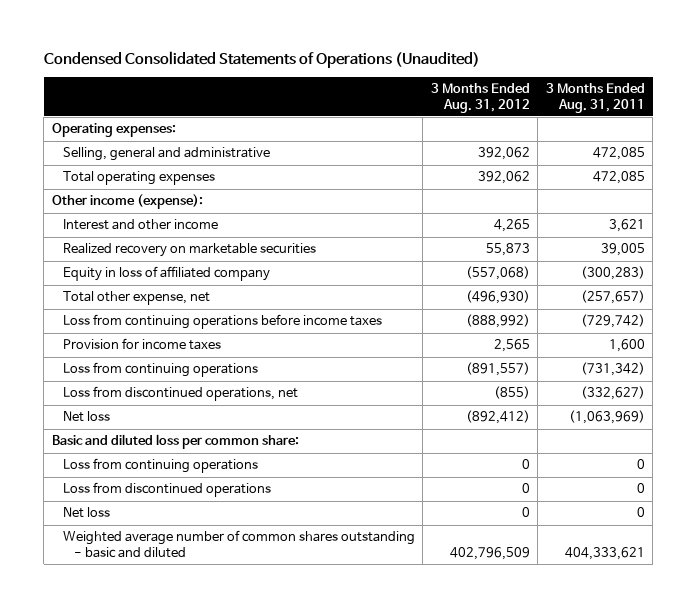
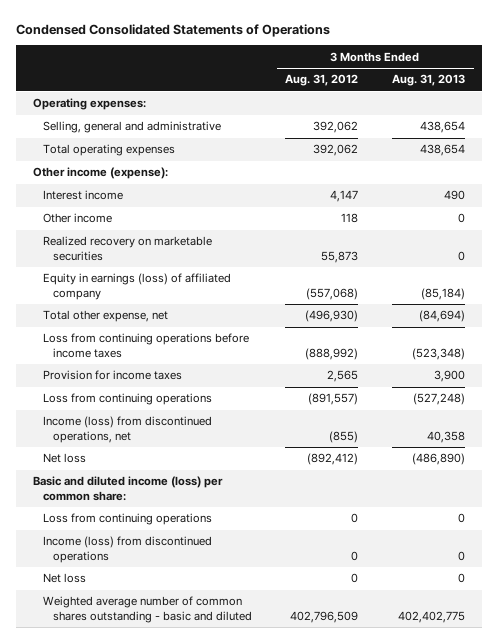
- Condensed Consolidated Statements of Operations (Unaudited)
+ Condensed Consolidated Statements of Operations
- | 3 Months Ended Aug. 31, 2012 | 3 Months Ended Aug. 31, 2011
+ | 3 Months Ended Aug. 31, 2012 | 3 Months Ended Aug. 31, 2013
- Interest and other income | 4,265 | 3,621
+ Interest income | 4,147 | 490
+ Other income | 118 | 0
- Equity in loss of affiliated company | (557,068) | (300,283)
+ Equity in earnings (loss) of affiliated company | (557,068) | (85,184)
- Loss from discontinued operations, net | (855) | (332,627)
+ Income (loss) from discontinued operations, net | (855) | 40,358
- Basic and diluted loss per common share:
+ Basic and diluted income (loss) per common share:
- Loss from discontinued operations | 0 | 0
+ Income (loss) from discontinued operations | 0 | 0

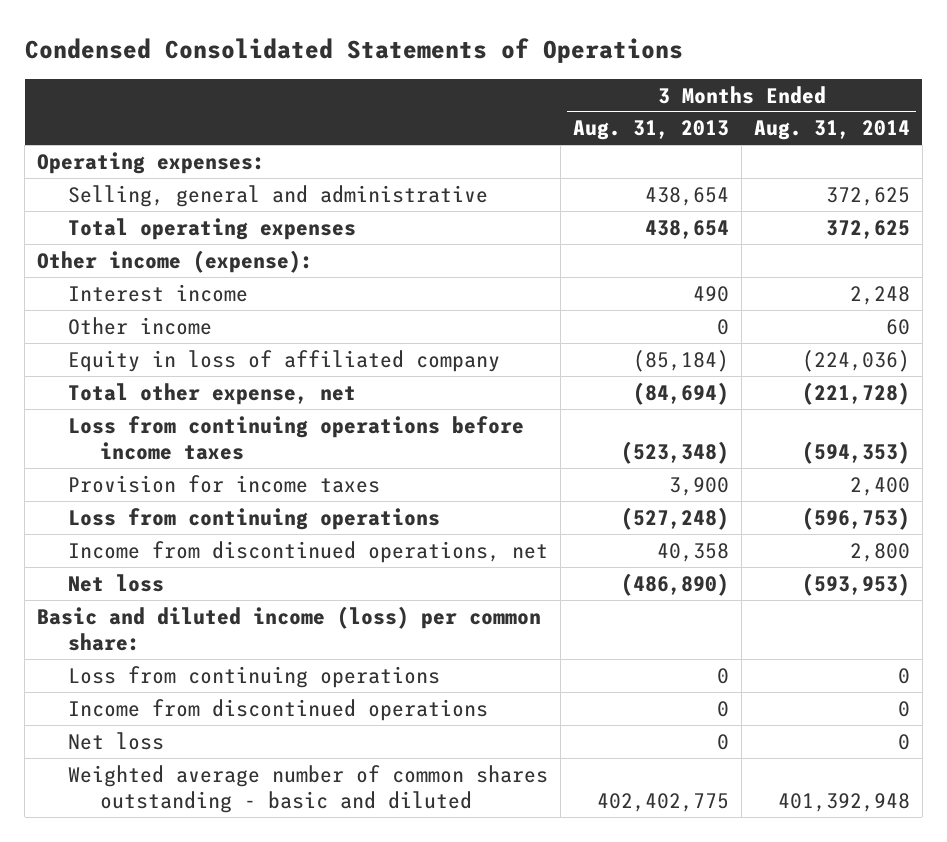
- | 3 Months Ended Aug. 31, 2012 | 3 Months Ended Aug. 31, 2013
+ | 3 Months Ended Aug. 31, 2013 | 3 Months Ended Aug. 31, 2014
- Realized recovery on marketable securities | 55,873 | 0
- Equity in earnings (loss) of affiliated company | (557,068) | (85,184)
+ Equity in loss of affiliated company | (85,184) | (224,036)
- Income (loss) from discontinued operations, net | (855) | 40,358
+ Income from discontinued operations, net | 40,358 | 2,800
- Income (loss) from discontinued operations | 0 | 0
+ Income from discontinued operations | 0 | 0

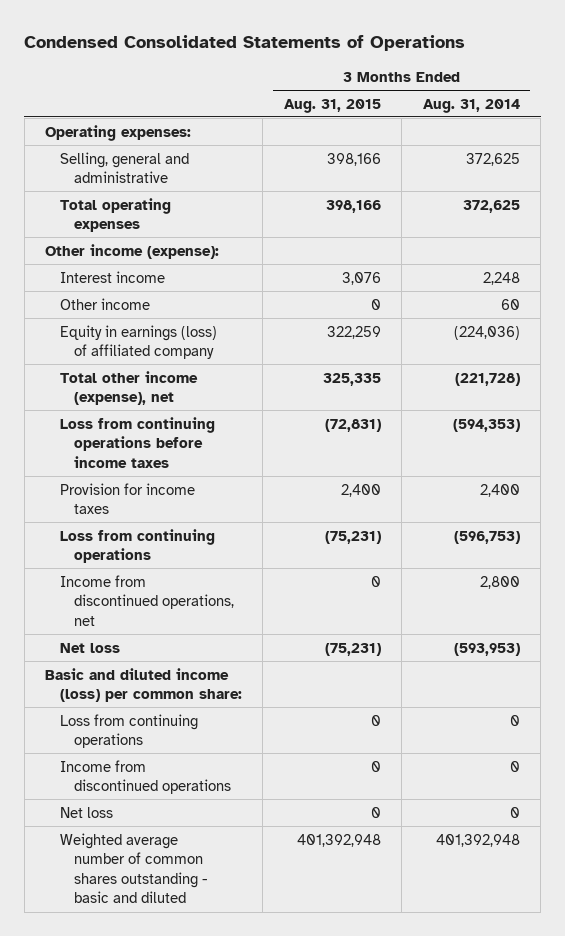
- | 3 Months Ended Aug. 31, 2013 | 3 Months Ended Aug. 31, 2014
+ | 3 Months Ended Aug. 31, 2015 | 3 Months Ended Aug. 31, 2014
- Equity in loss of affiliated company | (85,184) | (224,036)
- Total other expense, net | (84,694) | (221,728)
+ Equity in earnings (loss) of affiliated company | 322,259 | (224,036)
+ Total other income (expense), net | 325,335 | (221,728)

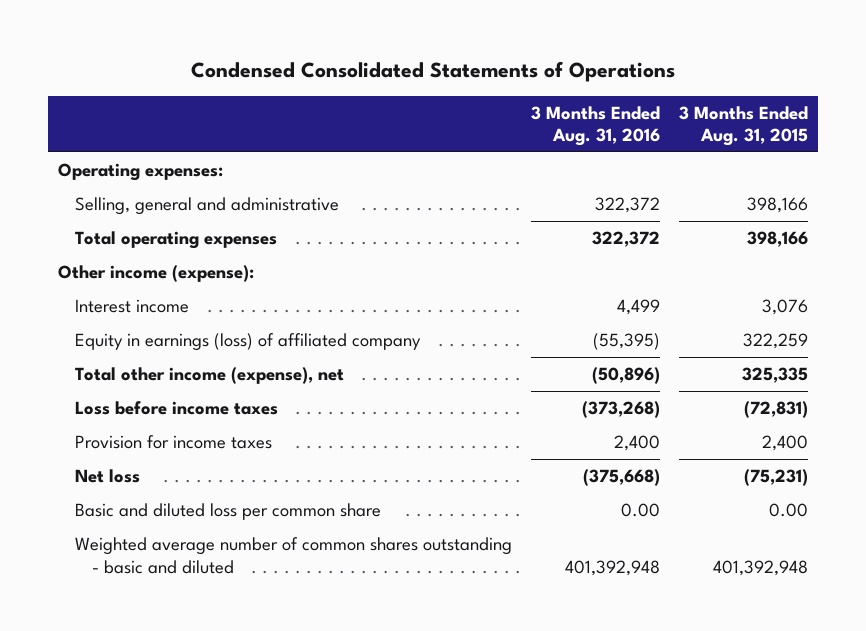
- | 3 Months Ended Aug. 31, 2015 | 3 Months Ended Aug. 31, 2014
+ | 3 Months Ended Aug. 31, 2016 | 3 Months Ended Aug. 31, 2015
- Other income | 0 | 60
- Loss from continuing operations before income taxes | (72,831) | (594,353)
+ Loss before income taxes | (373,268) | (72,831)
- Loss from continuing operations | (75,231) | (596,753)
- Income from discontinued operations, net | 0 | 2,800
- Basic and diluted income (loss) per common share:
- Loss from continuing operations | 0 | 0
- Income from discontinued operations | 0 | 0
- Net loss | 0 | 0
+ Basic and diluted loss per common share | 0.00 | 0.00

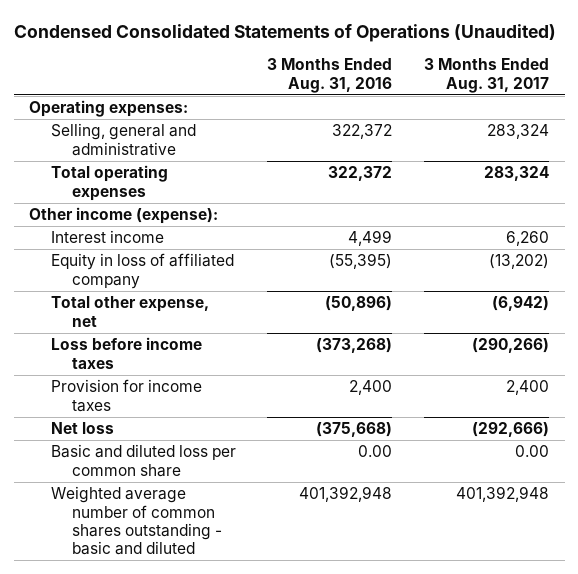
- Condensed Consolidated Statements of Operations
+ Condensed Consolidated Statements of Operations (Unaudited)
- | 3 Months Ended Aug. 31, 2016 | 3 Months Ended Aug. 31, 2015
+ | 3 Months Ended Aug. 31, 2016 | 3 Months Ended Aug. 31, 2017
- Equity in earnings (loss) of affiliated company | (55,395) | 322,259
- Total other income (expense), net | (50,896) | 325,335
+ Equity in loss of affiliated company | (55,395) | (13,202)
+ Total other expense, net | (50,896) | (6,942)

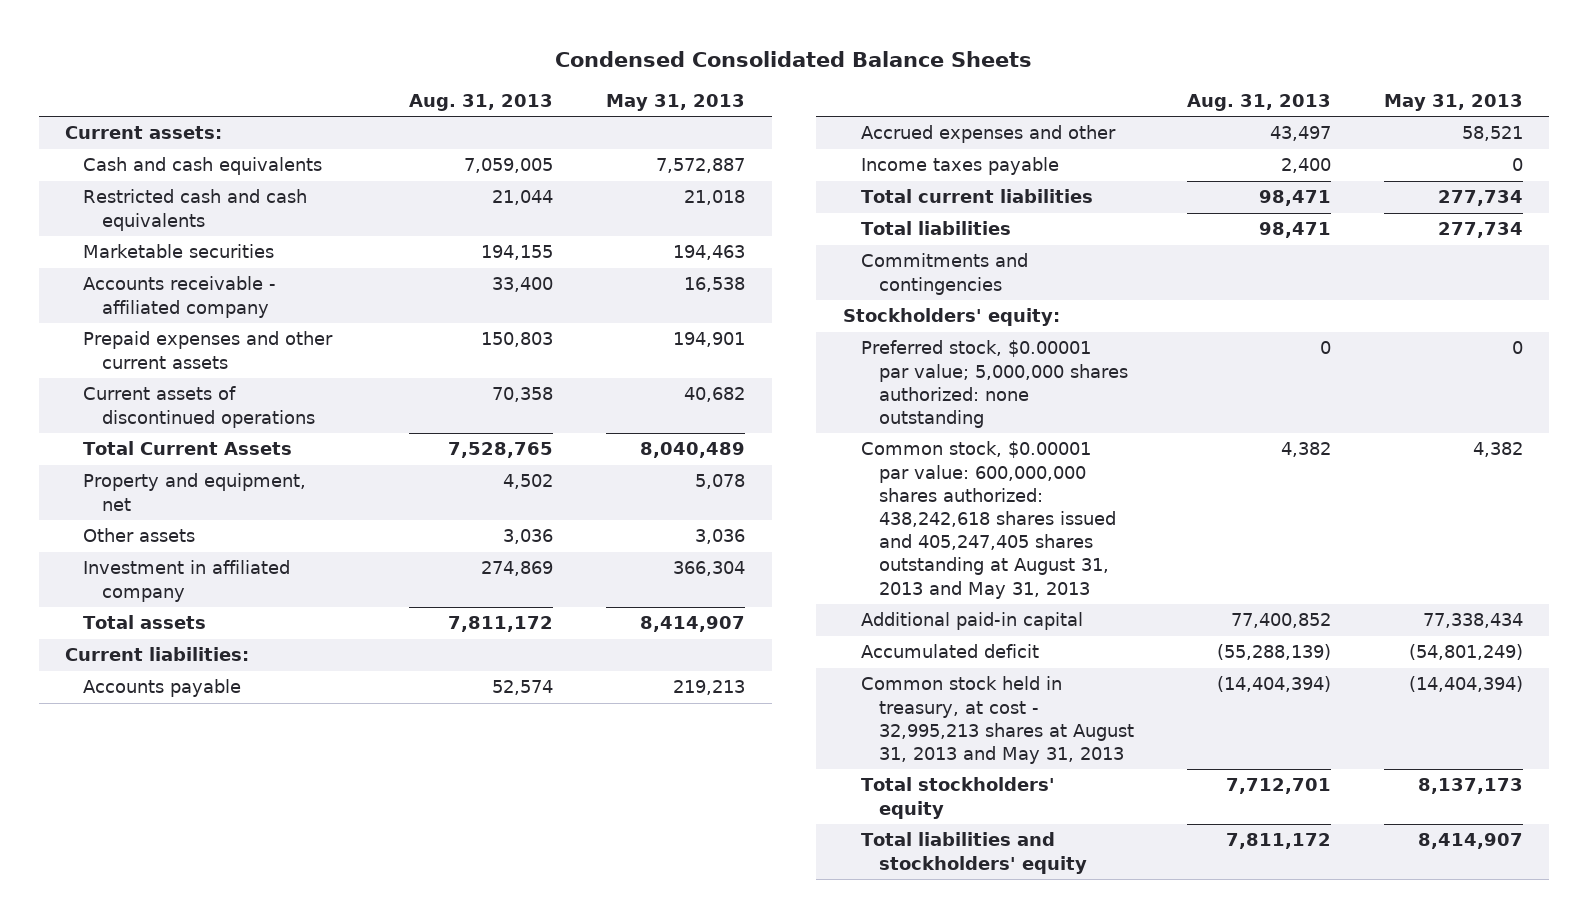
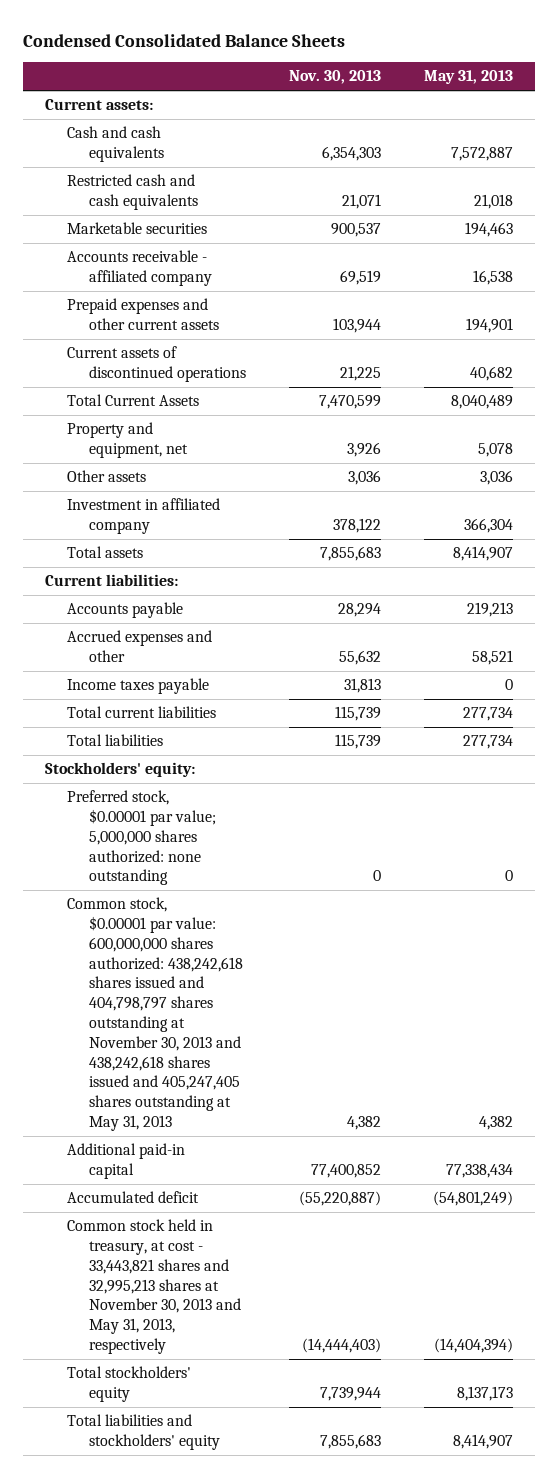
- | Aug. 31, 2013 | May 31, 2013
+ | Nov. 30, 2013 | May 31, 2013
- Commitments and contingencies
- Common stock, $0.00001 par value: 600,000,000 shares authorized: 438,242,618 shares issued and 405,247,405 shares outstanding at August 31, 2013 and May 31, 2013 | 4,382 | 4,382
+ Common stock, $0.00001 par value: 600,000,000 shares authorized: 438,242,618 shares issued and 404,798,797 shares outstanding at November 30, 2013 and 438,242,618 shares issued and 405,247,405 shares outstanding at May 31, 2013 | 4,382 | 4,382
- Common stock held in treasury, at cost - 32,995,213 shares at August 31, 2013 and May 31, 2013 | (14,404,394) | (14,404,394)
+ Common stock held in treasury, at cost - 33,443,821 shares and 32,995,213 shares at November 30, 2013 and May 31, 2013, respectively | (14,444,403) | (14,404,394)

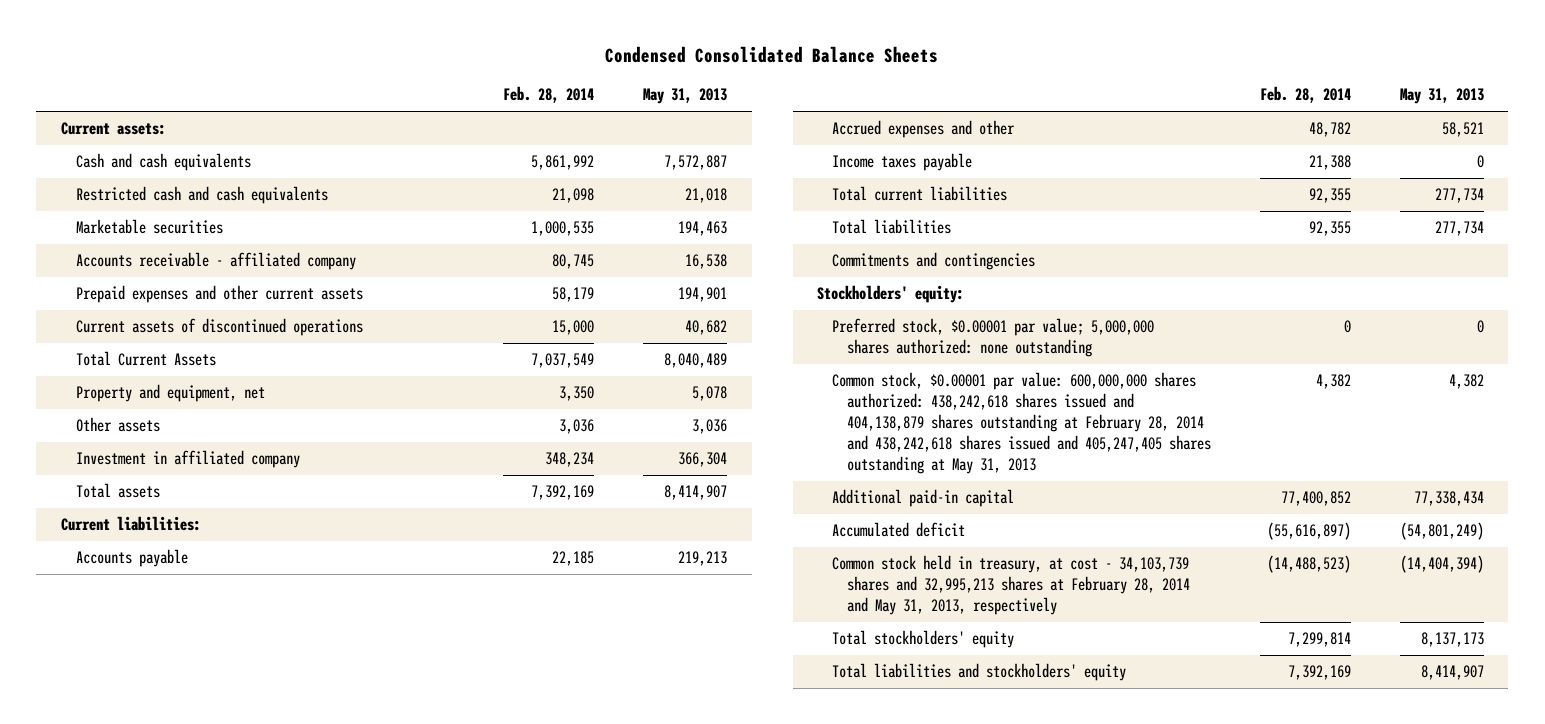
- | Nov. 30, 2013 | May 31, 2013
+ | Feb. 28, 2014 | May 31, 2013
+ Commitments and contingencies
- Common stock, $0.00001 par value: 600,000,000 shares authorized: 438,242,618 shares issued and 404,798,797 shares outstanding at November 30, 2013 and 438,242,618 shares issued and 405,247,405 shares outstanding at May 31, 2013 | 4,382 | 4,382
+ Common stock, $0.00001 par value: 600,000,000 shares authorized: 438,242,618 shares issued and 404,138,879 shares outstanding at February 28, 2014 and 438,242,618 shares issued and 405,247,405 shares outstanding at May 31, 2013 | 4,382 | 4,382
- Common stock held in treasury, at cost - 33,443,821 shares and 32,995,213 shares at November 30, 2013 and May 31, 2013, respectively | (14,444,403) | (14,404,394)
+ Common stock held in treasury, at cost - 34,103,739 shares and 32,995,213 shares at February 28, 2014 and May 31, 2013, respectively | (14,488,523) | (14,404,394)

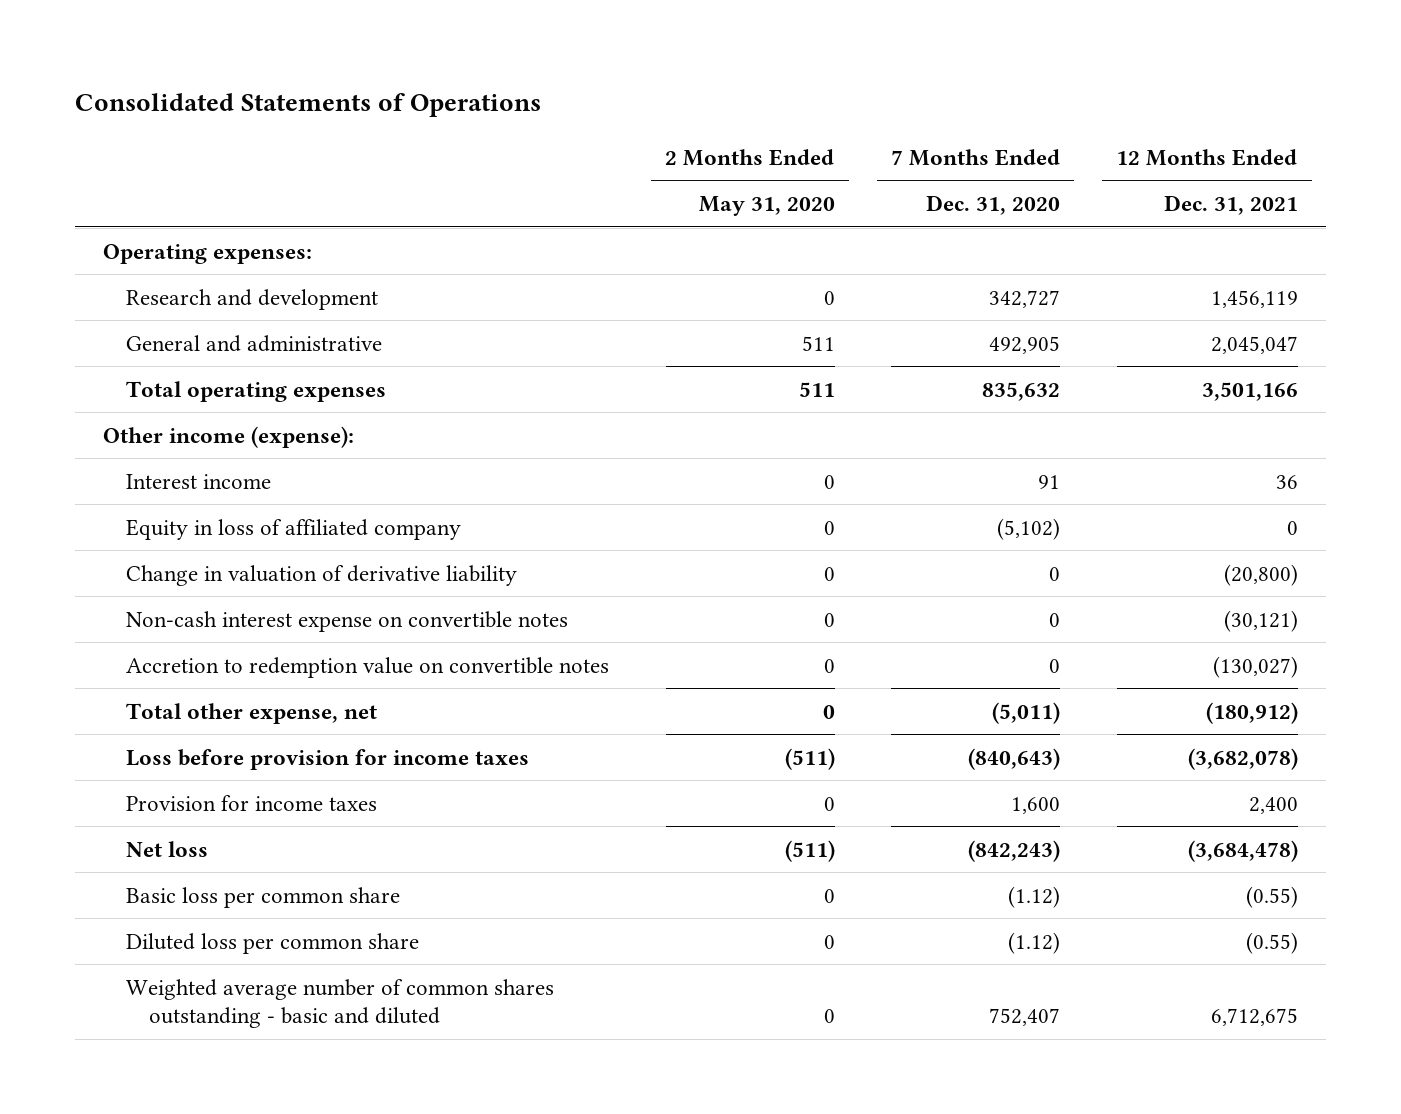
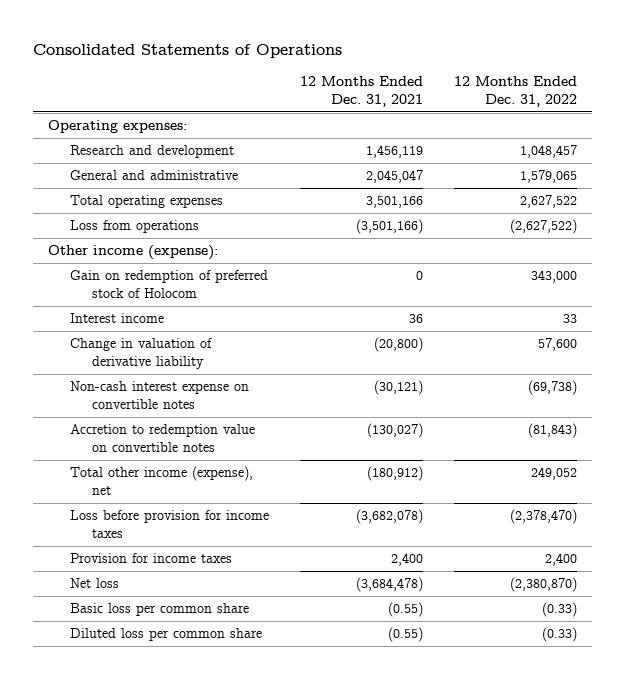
- | 2 Months Ended May 31, 2020 | 7 Months Ended Dec. 31, 2020 | 12 Months Ended Dec. 31, 2021
+ | 12 Months Ended Dec. 31, 2021 | 12 Months Ended Dec. 31, 2022
+ Loss from operations | (3,501,166) | (2,627,522)
+ Gain on redemption of preferred stock of Holocom | 0 | 343,000
- Equity in loss of affiliated company | 0 | (5,102) | 0
- Total other expense, net | 0 | (5,011) | (180,912)
+ Total other income (expense), net | (180,912) | 249,052
- Weighted average number of common shares outstanding - basic and diluted | 0 | 752,407 | 6,712,675

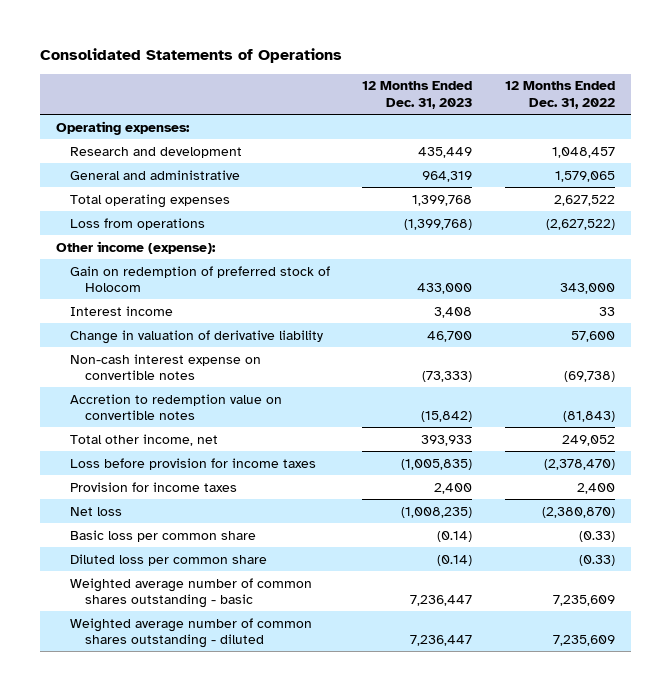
- | 12 Months Ended Dec. 31, 2021 | 12 Months Ended Dec. 31, 2022
+ | 12 Months Ended Dec. 31, 2023 | 12 Months Ended Dec. 31, 2022
- Total other income (expense), net | (180,912) | 249,052
+ Total other income, net | 393,933 | 249,052
+ Weighted average number of common shares outstanding - basic | 7,236,447 | 7,235,609
+ Weighted average number of common shares outstanding - diluted | 7,236,447 | 7,235,609

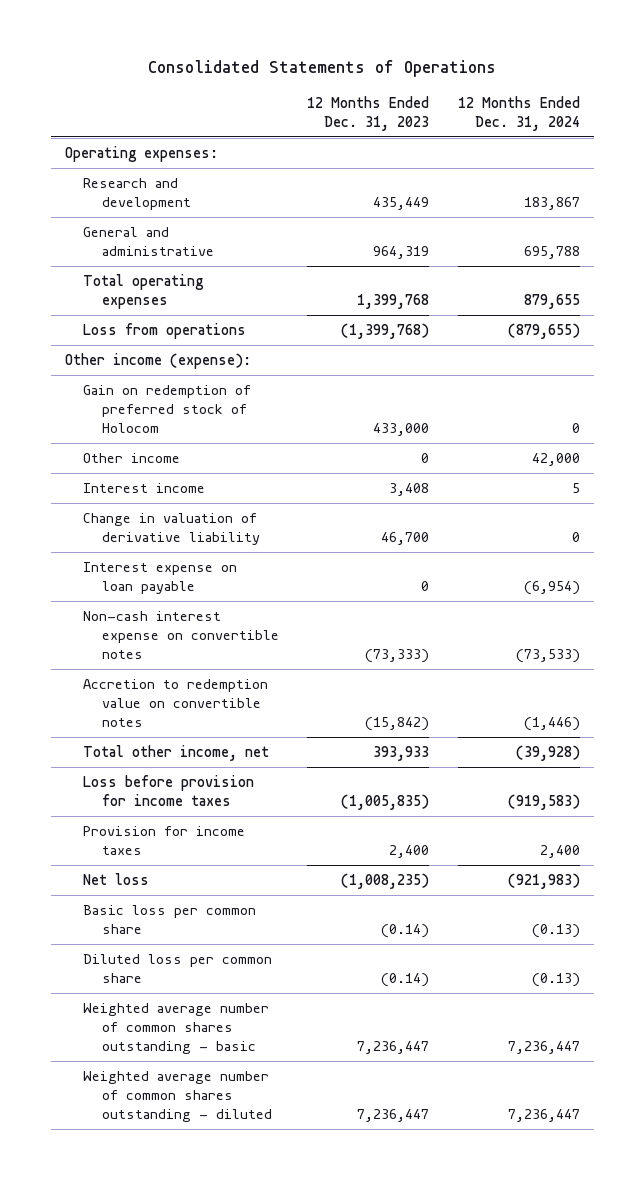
- | 12 Months Ended Dec. 31, 2023 | 12 Months Ended Dec. 31, 2022
+ | 12 Months Ended Dec. 31, 2023 | 12 Months Ended Dec. 31, 2024
+ Other income | 0 | 42,000
+ Interest expense on loan payable | 0 | (6,954)

